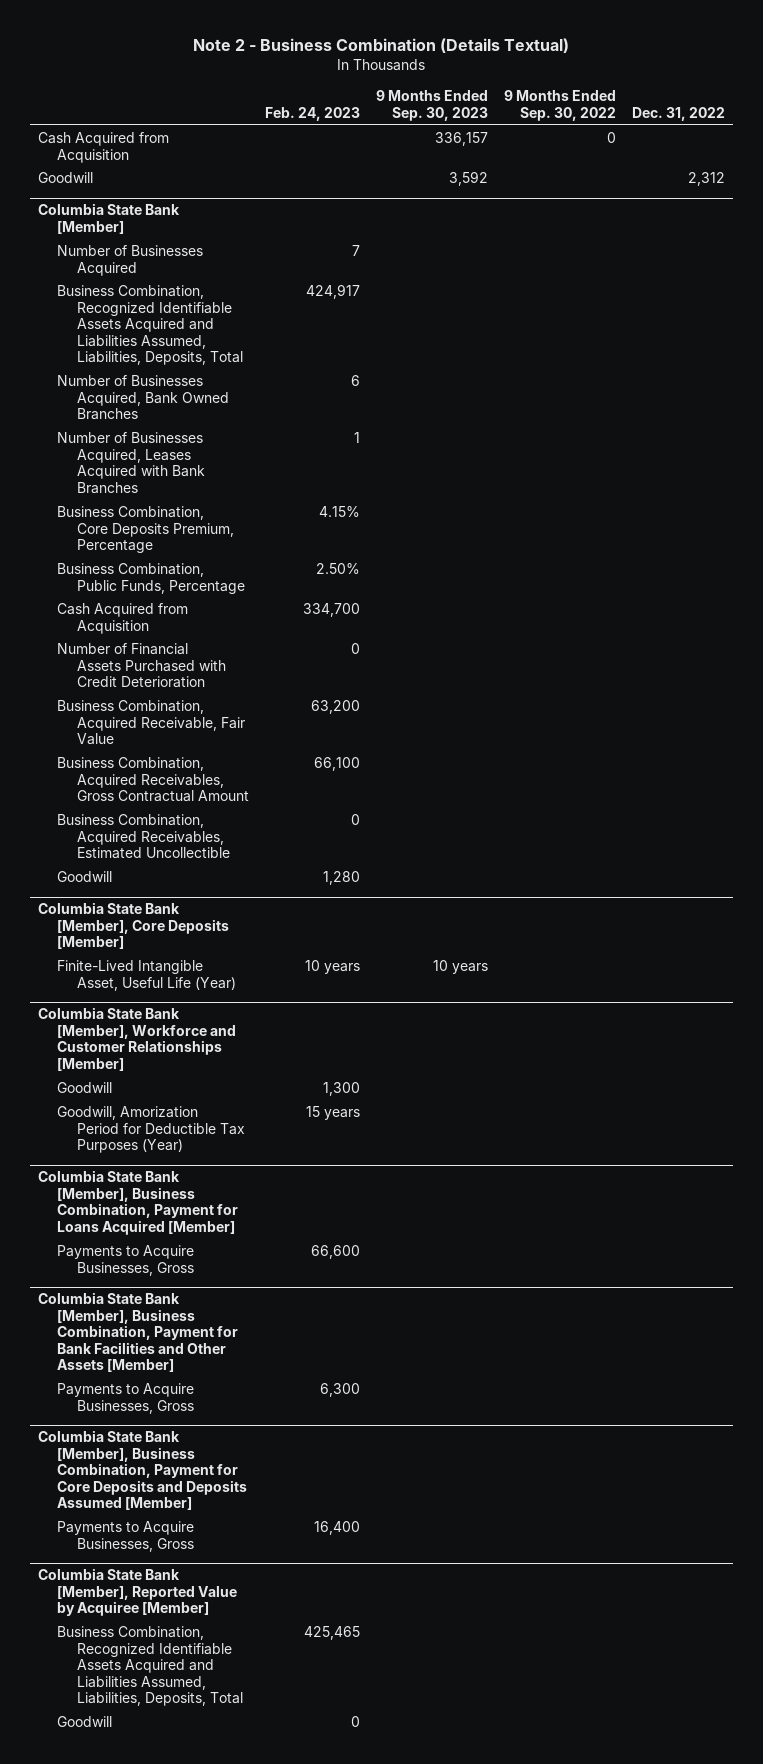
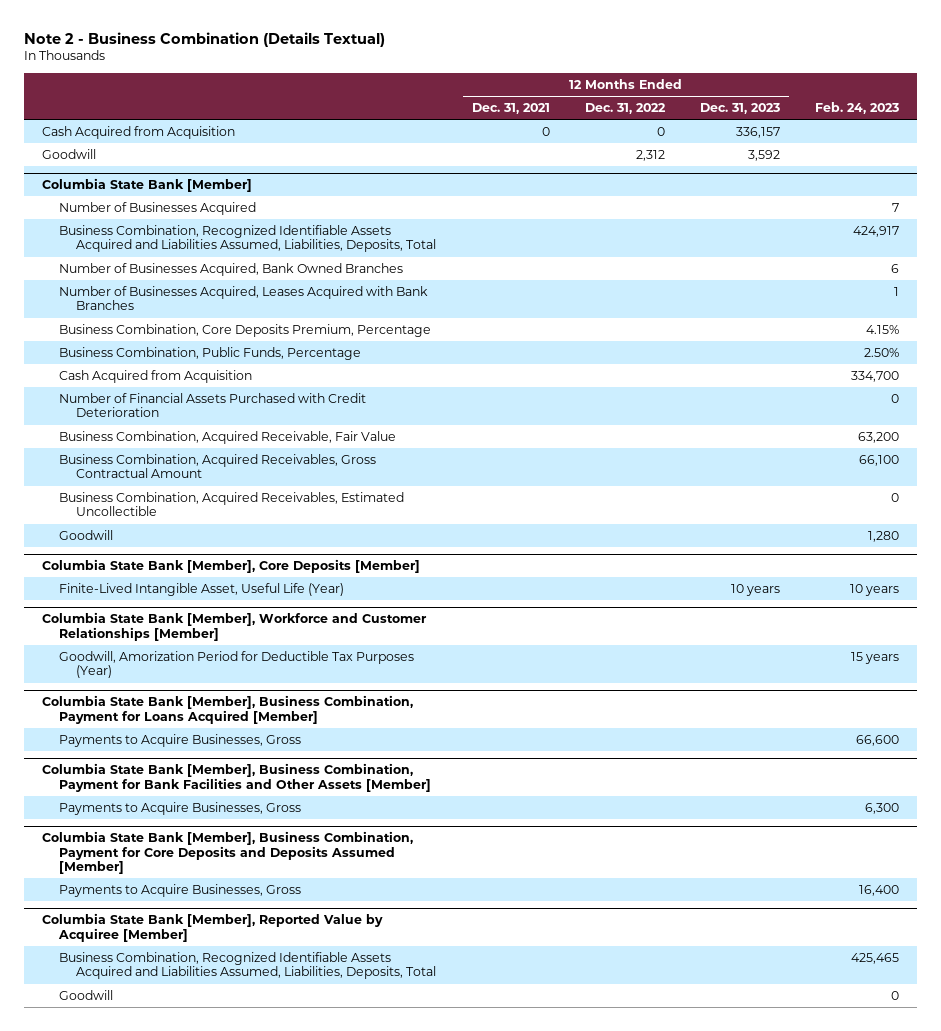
- | Feb. 24, 2023 | 9 Months Ended Sep. 30, 2023 | 9 Months Ended Sep. 30, 2022 | Dec. 31, 2022
+ | 12 Months Ended Dec. 31, 2021 | 12 Months Ended Dec. 31, 2022 | 12 Months Ended Dec. 31, 2023 | Feb. 24, 2023
@ Columbia State Bank [Member], Workforce and Customer Relationships [Member]
- Goodwill | 1,300 | | |

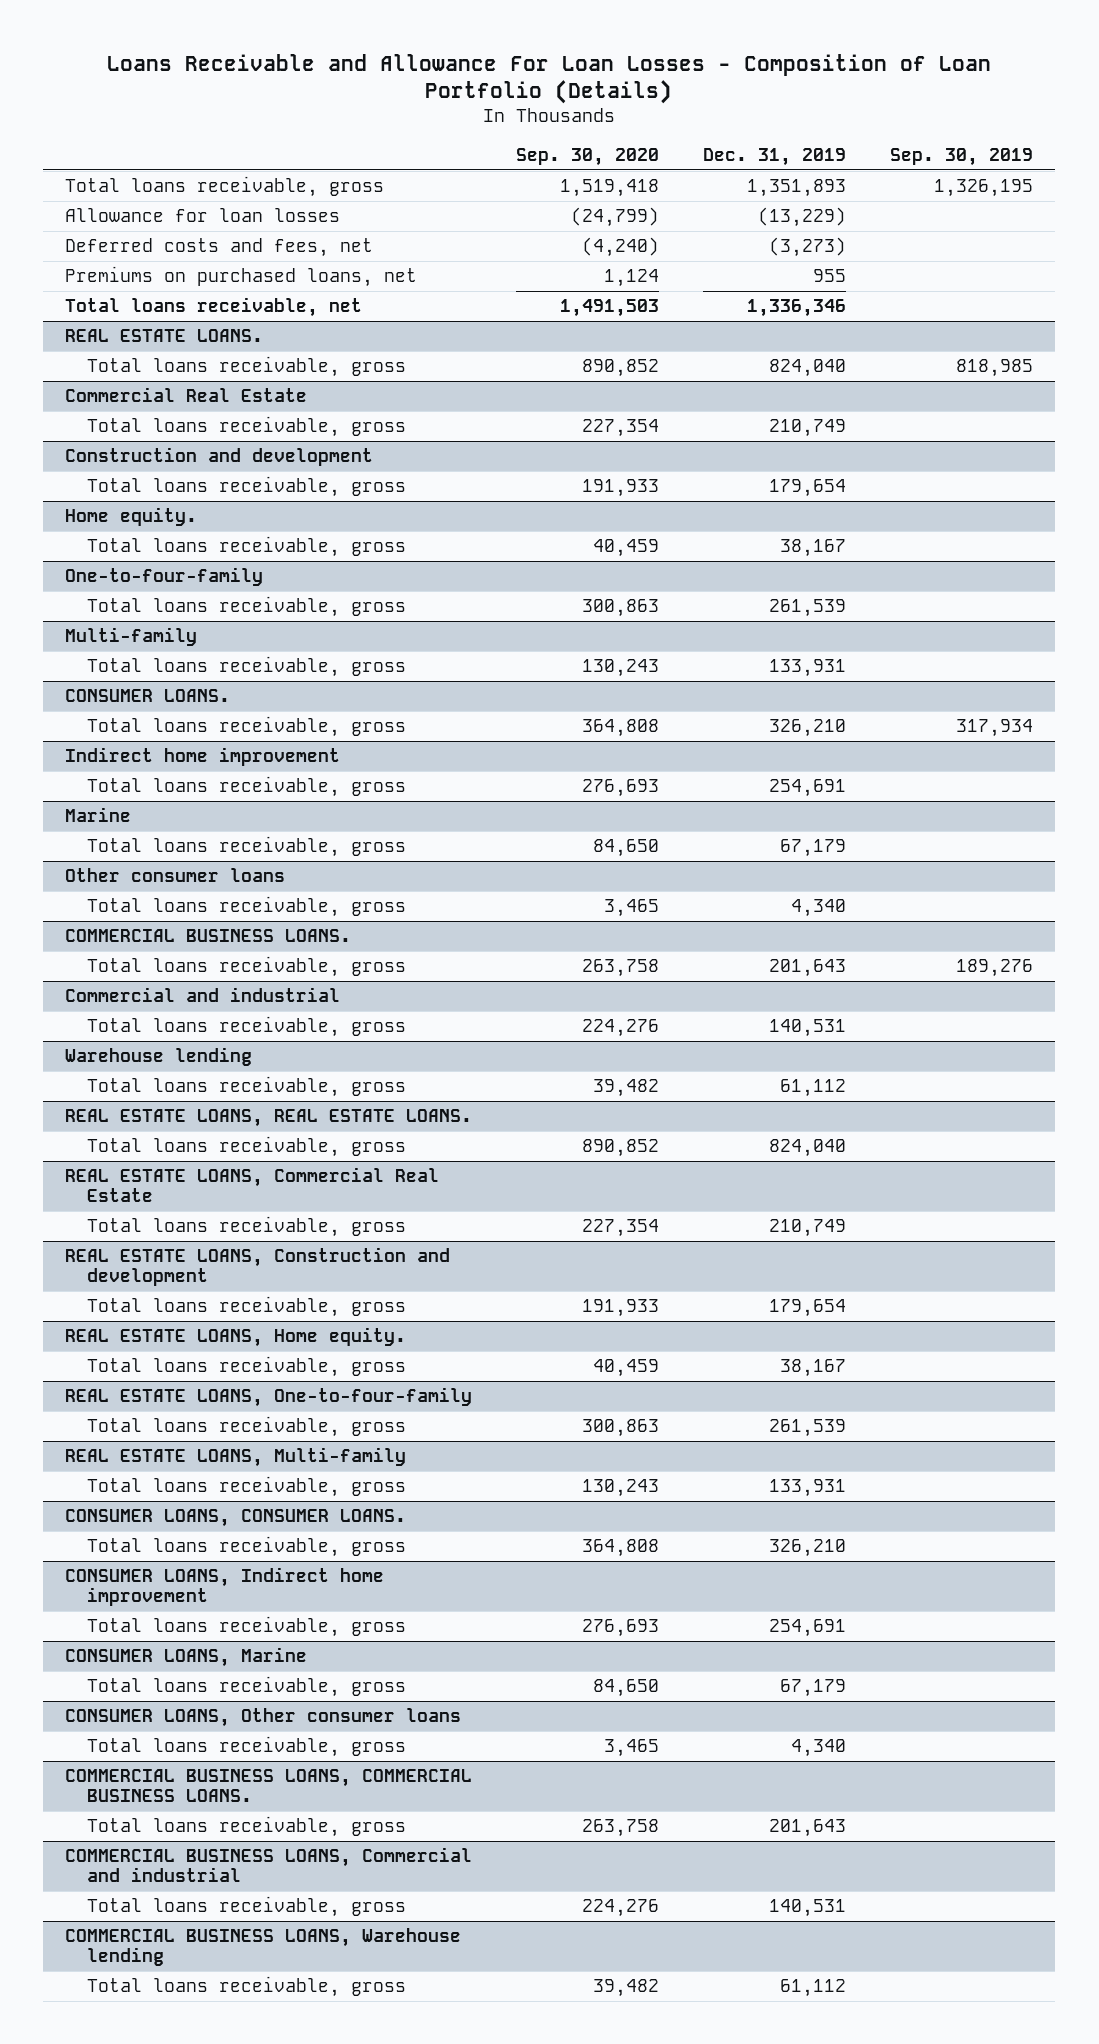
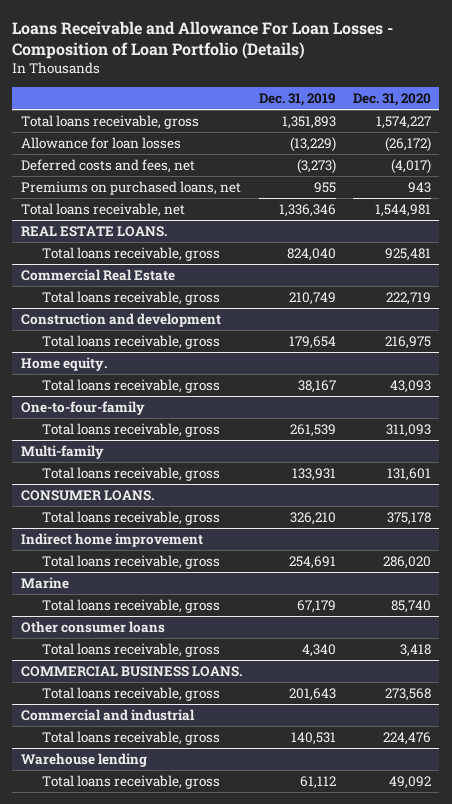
- | Sep. 30, 2020 | Dec. 31, 2019 | Sep. 30, 2019
+ | Dec. 31, 2019 | Dec. 31, 2020
- REAL ESTATE LOANS, REAL ESTATE LOANS.
- Total loans receivable, gross | 890,852 | 824,040 |
- REAL ESTATE LOANS, Commercial Real Estate
- Total loans receivable, gross | 227,354 | 210,749 |
- REAL ESTATE LOANS, Construction and development
- Total loans receivable, gross | 191,933 | 179,654 |
- REAL ESTATE LOANS, Home equity.
- Total loans receivable, gross | 40,459 | 38,167 |
- REAL ESTATE LOANS, One-to-four-family
- Total loans receivable, gross | 300,863 | 261,539 |
- REAL ESTATE LOANS, Multi-family
- Total loans receivable, gross | 130,243 | 133,931 |
- CONSUMER LOANS, CONSUMER LOANS.
- Total loans receivable, gross | 364,808 | 326,210 |
- CONSUMER LOANS, Indirect home improvement
- Total loans receivable, gross | 276,693 | 254,691 |
- CONSUMER LOANS, Marine
- Total loans receivable, gross | 84,650 | 67,179 |
- CONSUMER LOANS, Other consumer loans
- Total loans receivable, gross | 3,465 | 4,340 |
- COMMERCIAL BUSINESS LOANS, COMMERCIAL BUSINESS LOANS.
- Total loans receivable, gross | 263,758 | 201,643 |
- COMMERCIAL BUSINESS LOANS, Commercial and industrial
- Total loans receivable, gross | 224,276 | 140,531 |
- COMMERCIAL BUSINESS LOANS, Warehouse lending
- Total loans receivable, gross | 39,482 | 61,112 |

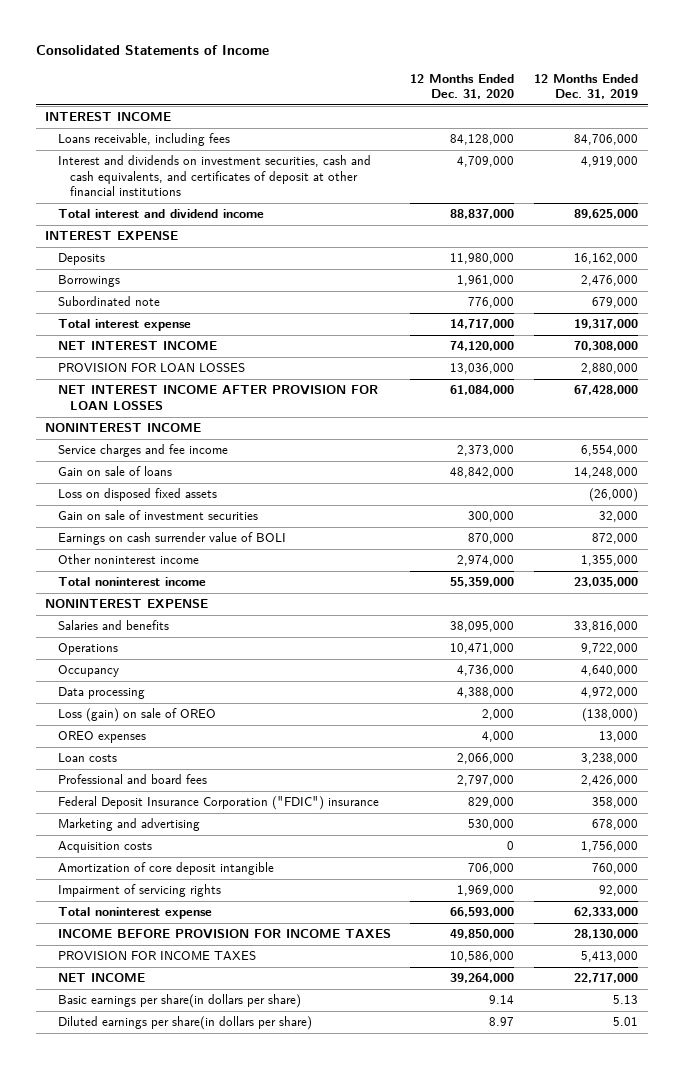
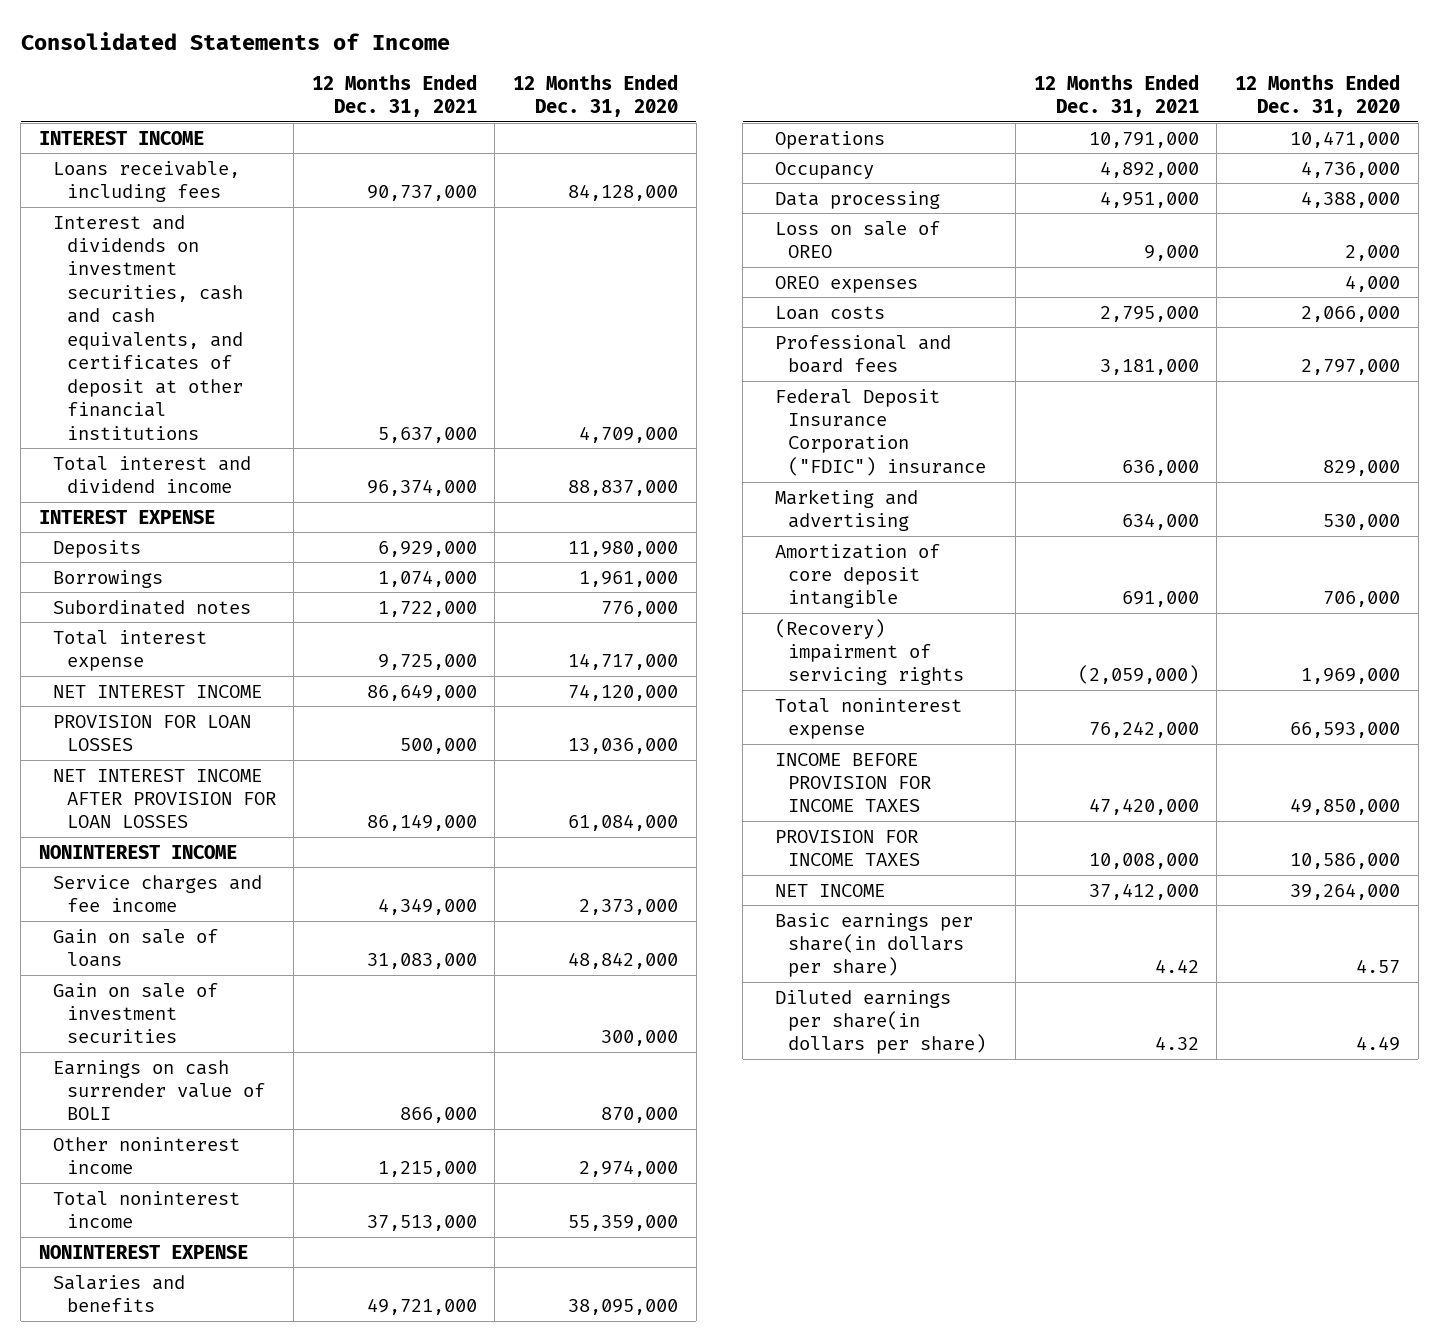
- | 12 Months Ended Dec. 31, 2020 | 12 Months Ended Dec. 31, 2019
+ | 12 Months Ended Dec. 31, 2021 | 12 Months Ended Dec. 31, 2020
- Subordinated note | 776,000 | 679,000
+ Subordinated notes | 1,722,000 | 776,000
- Loss on disposed fixed assets | | (26,000)
- Loss (gain) on sale of OREO | 2,000 | (138,000)
+ Loss on sale of OREO | 9,000 | 2,000
- Acquisition costs | 0 | 1,756,000
- Impairment of servicing rights | 1,969,000 | 92,000
+ (Recovery) impairment of servicing rights | (2,059,000) | 1,969,000
- Basic earnings per share(in dollars per share) | 9.14 | 5.13
- Diluted earnings per share(in dollars per share) | 8.97 | 5.01
+ Basic earnings per share(in dollars per share) | 4.42 | 4.57
+ Diluted earnings per share(in dollars per share) | 4.32 | 4.49

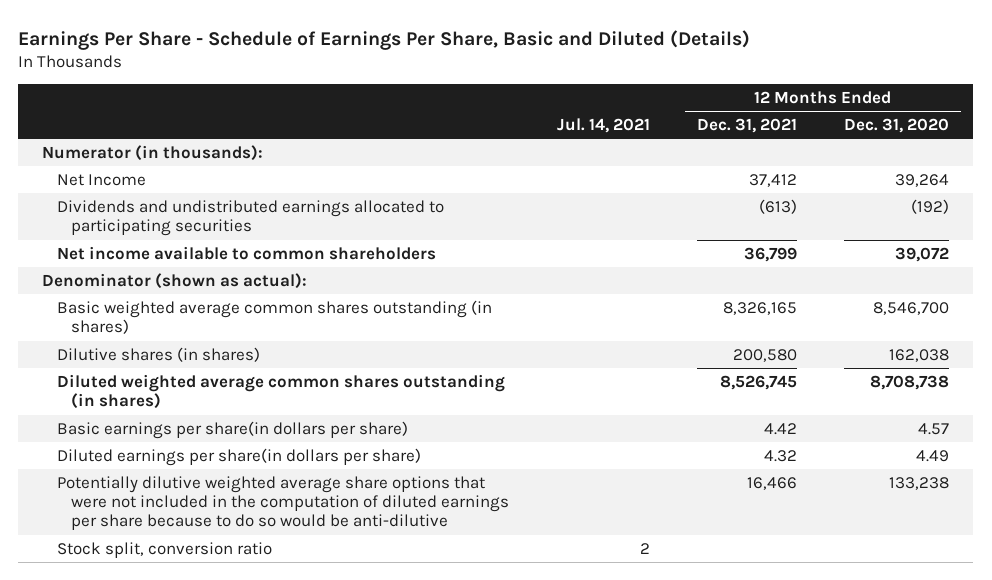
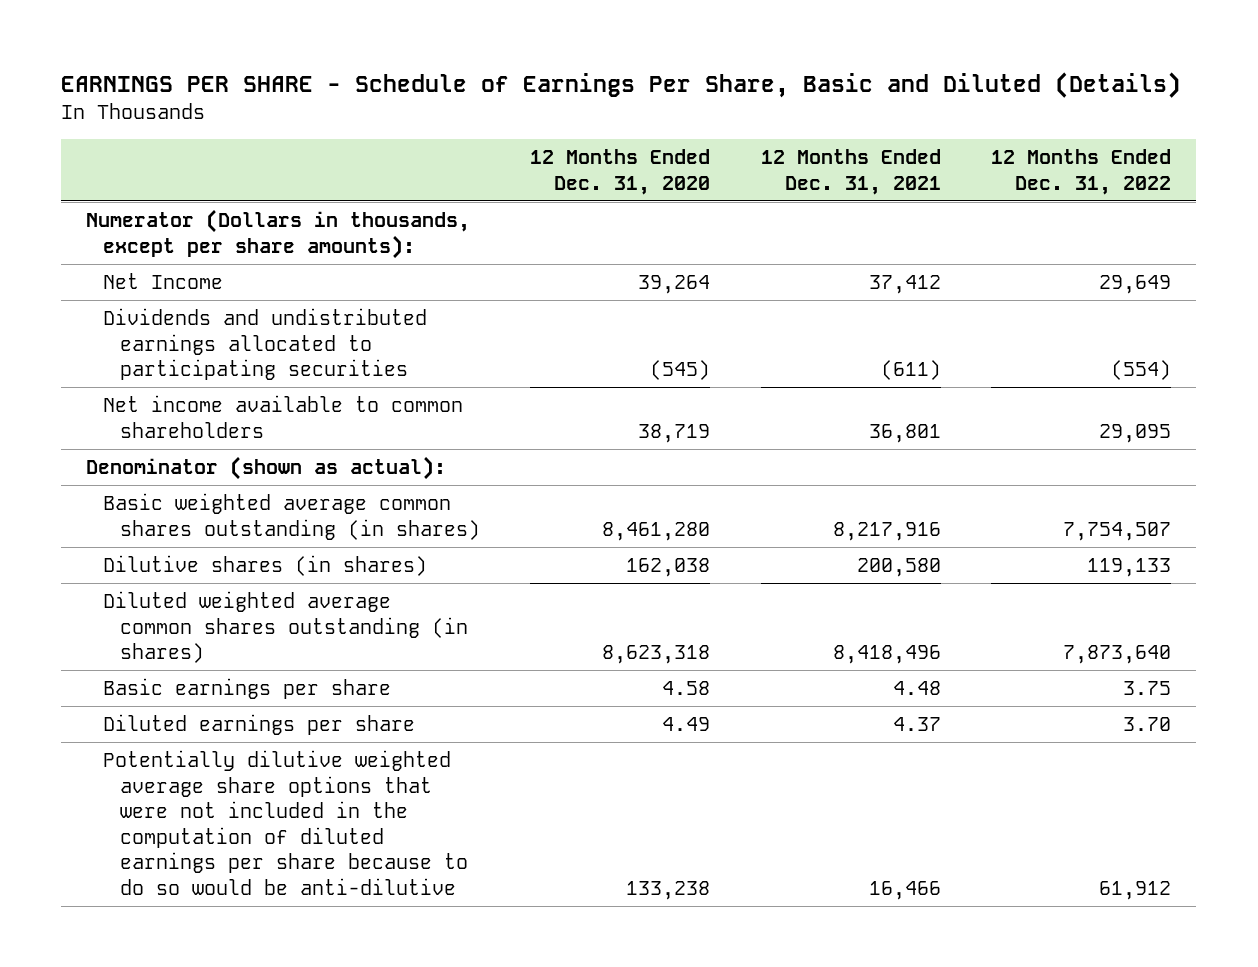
- Earnings Per Share - Schedule of Earnings Per Share, Basic and Diluted (Details)
+ EARNINGS PER SHARE - Schedule of Earnings Per Share, Basic and Diluted (Details)
- | Jul. 14, 2021 | 12 Months Ended Dec. 31, 2021 | 12 Months Ended Dec. 31, 2020
+ | 12 Months Ended Dec. 31, 2020 | 12 Months Ended Dec. 31, 2021 | 12 Months Ended Dec. 31, 2022
- Numerator (in thousands):
+ Numerator (Dollars in thousands, except per share amounts):
- Dividends and undistributed earnings allocated to participating securities | | (613) | (192)
- Net income available to common shareholders | | 36,799 | 39,072
+ Dividends and undistributed earnings allocated to participating securities | (545) | (611) | (554)
+ Net income available to common shareholders | 38,719 | 36,801 | 29,095
- Basic weighted average common shares outstanding (in shares) | | 8,326,165 | 8,546,700
+ Basic weighted average common shares outstanding (in shares) | 8,461,280 | 8,217,916 | 7,754,507
- Diluted weighted average common shares outstanding (in shares) | | 8,526,745 | 8,708,738
- Basic earnings per share(in dollars per share) | | 4.42 | 4.57
- Diluted earnings per share(in dollars per share) | | 4.32 | 4.49
+ Diluted weighted average common shares outstanding (in shares) | 8,623,318 | 8,418,496 | 7,873,640
+ Basic earnings per share | 4.58 | 4.48 | 3.75
+ Diluted earnings per share | 4.49 | 4.37 | 3.70
- Stock split, conversion ratio | 2 | |

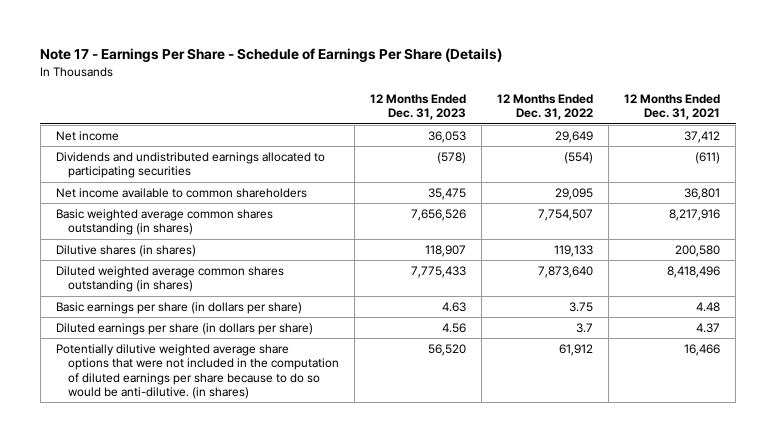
- EARNINGS PER SHARE - Schedule of Earnings Per Share, Basic and Diluted (Details)
+ Note 17 - Earnings Per Share - Schedule of Earnings Per Share (Details)
- | 12 Months Ended Dec. 31, 2020 | 12 Months Ended Dec. 31, 2021 | 12 Months Ended Dec. 31, 2022
+ | 12 Months Ended Dec. 31, 2023 | 12 Months Ended Dec. 31, 2022 | 12 Months Ended Dec. 31, 2021
- Numerator (Dollars in thousands, except per share amounts):
- Net Income | 39,264 | 37,412 | 29,649
+ Net income | 36,053 | 29,649 | 37,412
- Denominator (shown as actual):
- Basic earnings per share | 4.58 | 4.48 | 3.75
- Diluted earnings per share | 4.49 | 4.37 | 3.70
- Potentially dilutive weighted average share options that were not included in the computation of diluted earnings per share because to do so would be anti-dilutive | 133,238 | 16,466 | 61,912
+ Basic earnings per share (in dollars per share) | 4.63 | 3.75 | 4.48
+ Diluted earnings per share (in dollars per share) | 4.56 | 3.7 | 4.37
+ Potentially dilutive weighted average share options that were not included in the computation of diluted earnings per share because to do so would be anti-dilutive. (in shares) | 56,520 | 61,912 | 16,466

